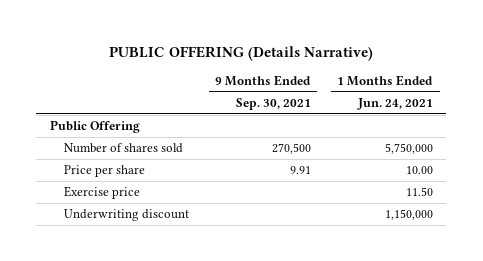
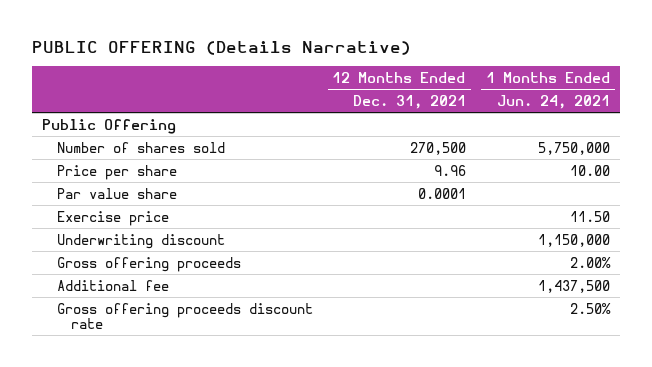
- | 9 Months Ended Sep. 30, 2021 | 1 Months Ended Jun. 24, 2021
+ | 12 Months Ended Dec. 31, 2021 | 1 Months Ended Jun. 24, 2021
+ Par value share | 0.0001 |
+ Gross offering proceeds | | 2.00%
+ Additional fee | | 1,437,500
+ Gross offering proceeds discount rate | | 2.50%

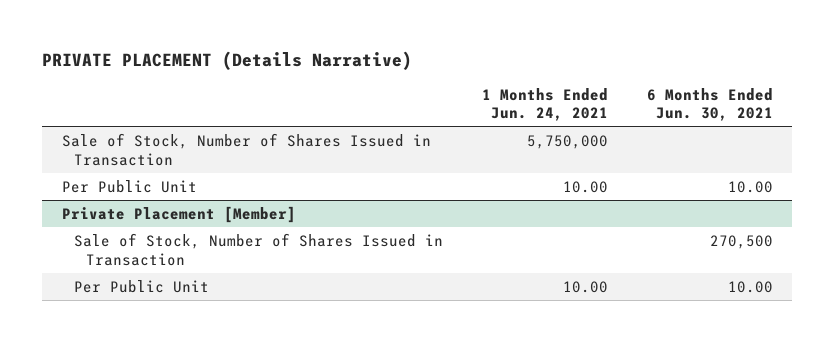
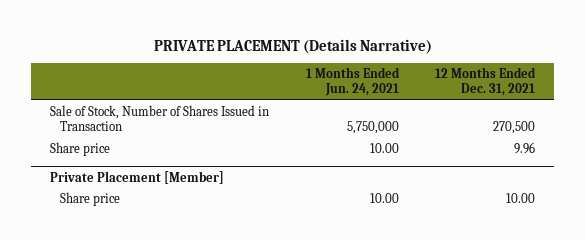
- | 1 Months Ended Jun. 24, 2021 | 6 Months Ended Jun. 30, 2021
+ | 1 Months Ended Jun. 24, 2021 | 12 Months Ended Dec. 31, 2021
- Per Public Unit | 10.00 | 10.00
+ Share price | 10.00 | 9.96
@ Private Placement [Member]
- Sale of Stock, Number of Shares Issued in Transaction | | 270,500
- Per Public Unit | 10.00 | 10.00
+ Share price | 10.00 | 10.00

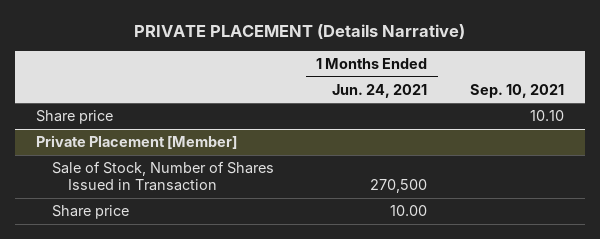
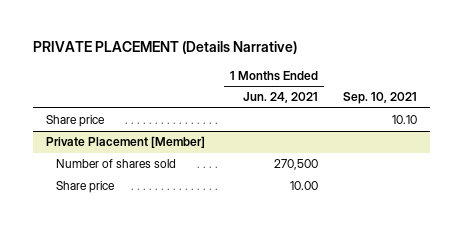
@ Private Placement [Member]
- Sale of Stock, Number of Shares Issued in Transaction | 270,500 |
+ Number of shares sold | 270,500 |

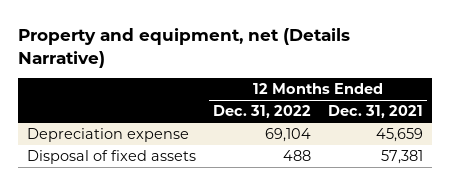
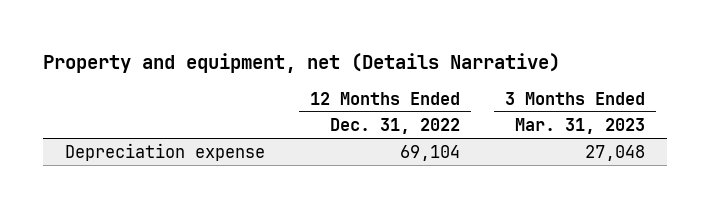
- | 12 Months Ended Dec. 31, 2022 | 12 Months Ended Dec. 31, 2021
+ | 12 Months Ended Dec. 31, 2022 | 3 Months Ended Mar. 31, 2023
- Disposal of fixed assets | 488 | 57,381

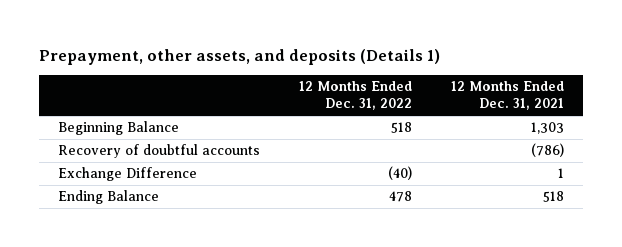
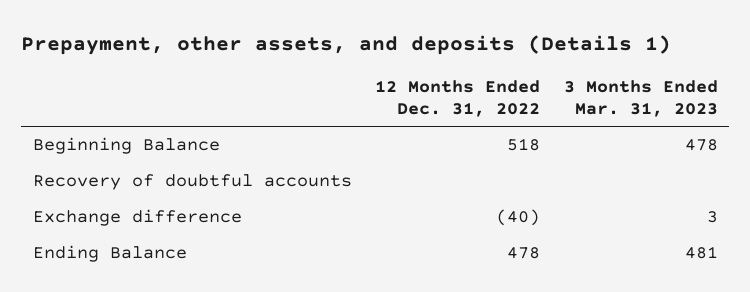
- | 12 Months Ended Dec. 31, 2022 | 12 Months Ended Dec. 31, 2021
+ | 12 Months Ended Dec. 31, 2022 | 3 Months Ended Mar. 31, 2023
- Exchange Difference | (40) | 1
+ Exchange difference | (40) | 3

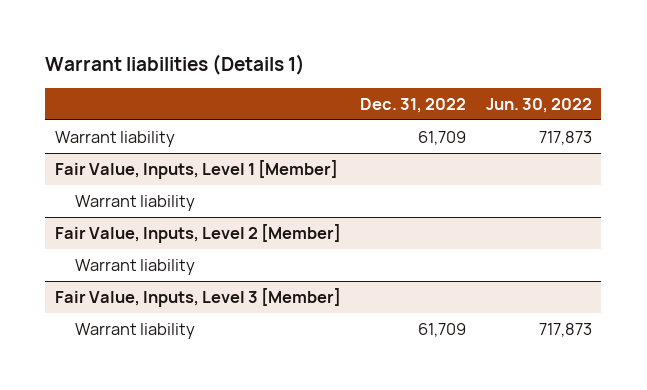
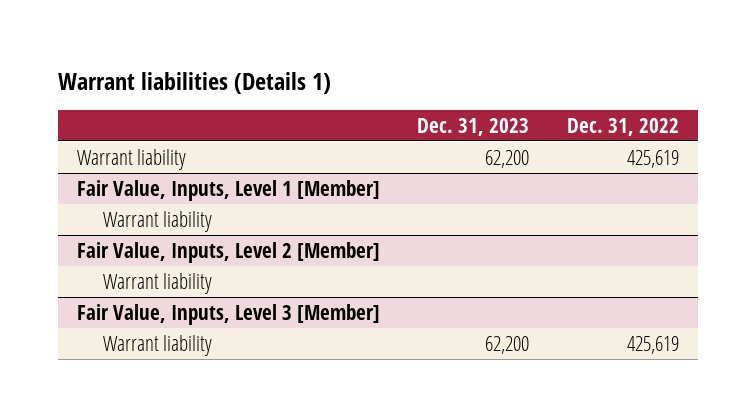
- | Dec. 31, 2022 | Jun. 30, 2022
+ | Dec. 31, 2023 | Dec. 31, 2022
- Warrant liability | 61,709 | 717,873
+ Warrant liability | 62,200 | 425,619
@ Fair Value, Inputs, Level 3 [Member]
- Warrant liability | 61,709 | 717,873
+ Warrant liability | 62,200 | 425,619

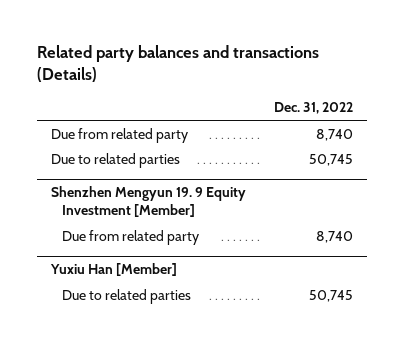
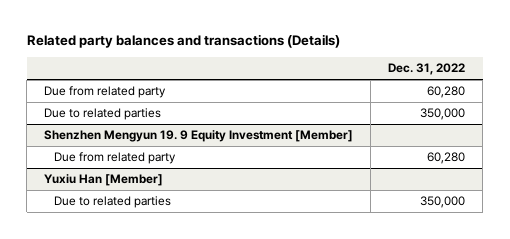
- Due from related party | 8,740
- Due to related parties | 50,745
+ Due from related party | 60,280
+ Due to related parties | 350,000
@ Shenzhen Mengyun 19. 9 Equity Investment [Member]
- Due from related party | 8,740
+ Due from related party | 60,280
@ Yuxiu Han [Member]
- Due to related parties | 50,745
+ Due to related parties | 350,000

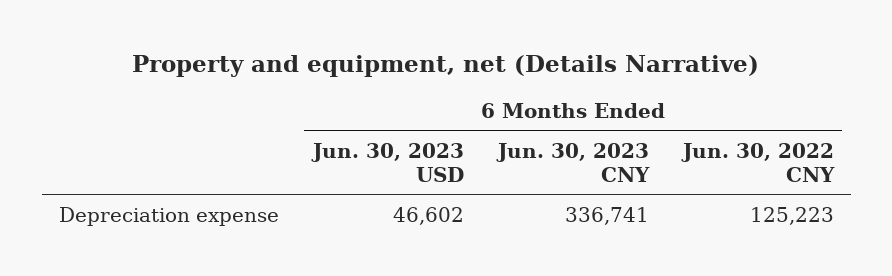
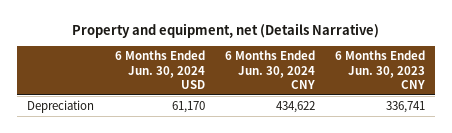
- | 6 Months Ended Jun. 30, 2023 USD | 6 Months Ended Jun. 30, 2023 CNY | 6 Months Ended Jun. 30, 2022 CNY
+ | 6 Months Ended Jun. 30, 2024 USD | 6 Months Ended Jun. 30, 2024 CNY | 6 Months Ended Jun. 30, 2023 CNY
- Depreciation expense | 46,602 | 336,741 | 125,223
+ Depreciation | 61,170 | 434,622 | 336,741

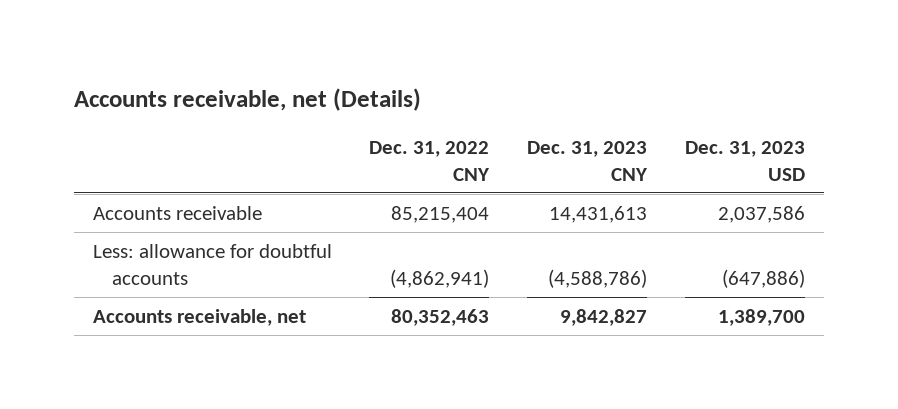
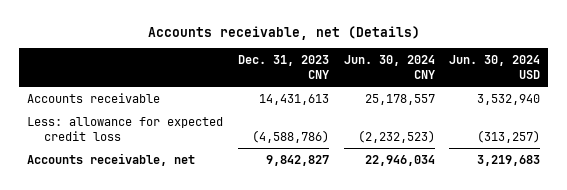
- | Dec. 31, 2022 CNY | Dec. 31, 2023 CNY | Dec. 31, 2023 USD
+ | Dec. 31, 2023 CNY | Jun. 30, 2024 CNY | Jun. 30, 2024 USD
- Less: allowance for doubtful accounts | (4,862,941) | (4,588,786) | (647,886)
+ Less: allowance for expected credit loss | (4,588,786) | (2,232,523) | (313,257)

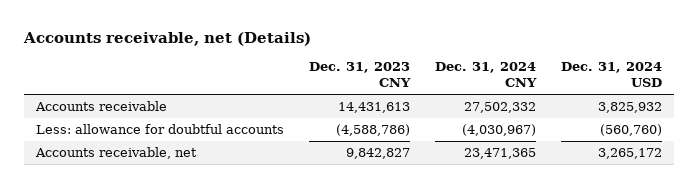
- | Dec. 31, 2023 CNY | Jun. 30, 2024 CNY | Jun. 30, 2024 USD
+ | Dec. 31, 2023 CNY | Dec. 31, 2024 CNY | Dec. 31, 2024 USD
- Less: allowance for expected credit loss | (4,588,786) | (2,232,523) | (313,257)
+ Less: allowance for doubtful accounts | (4,588,786) | (4,030,967) | (560,760)

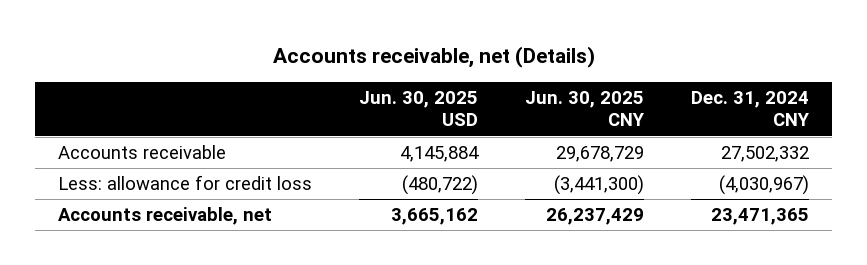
- | Dec. 31, 2023 CNY | Dec. 31, 2024 CNY | Dec. 31, 2024 USD
+ | Jun. 30, 2025 USD | Jun. 30, 2025 CNY | Dec. 31, 2024 CNY
- Less: allowance for doubtful accounts | (4,588,786) | (4,030,967) | (560,760)
+ Less: allowance for credit loss | (480,722) | (3,441,300) | (4,030,967)

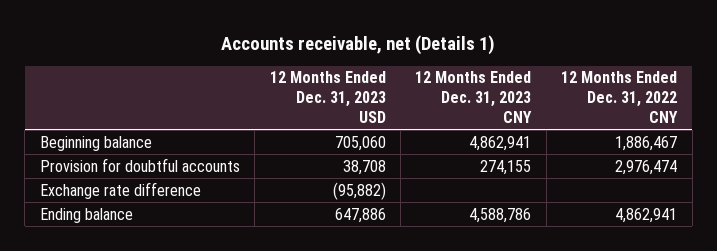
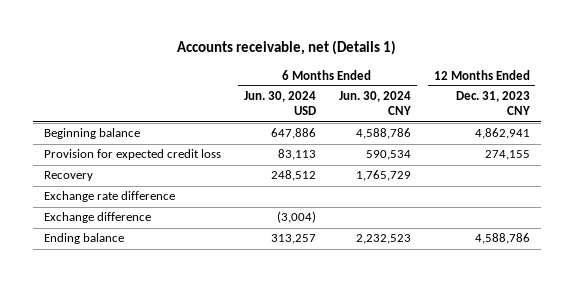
- | 12 Months Ended Dec. 31, 2023 USD | 12 Months Ended Dec. 31, 2023 CNY | 12 Months Ended Dec. 31, 2022 CNY
+ | 6 Months Ended Jun. 30, 2024 USD | 6 Months Ended Jun. 30, 2024 CNY | 12 Months Ended Dec. 31, 2023 CNY
- Provision for doubtful accounts | 38,708 | 274,155 | 2,976,474
+ Provision for expected credit loss | 83,113 | 590,534 | 274,155
+ Recovery | 248,512 | 1,765,729 |
+ Exchange difference | (3,004) | |

